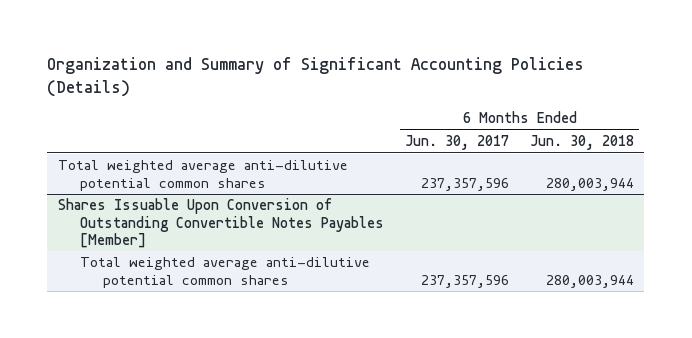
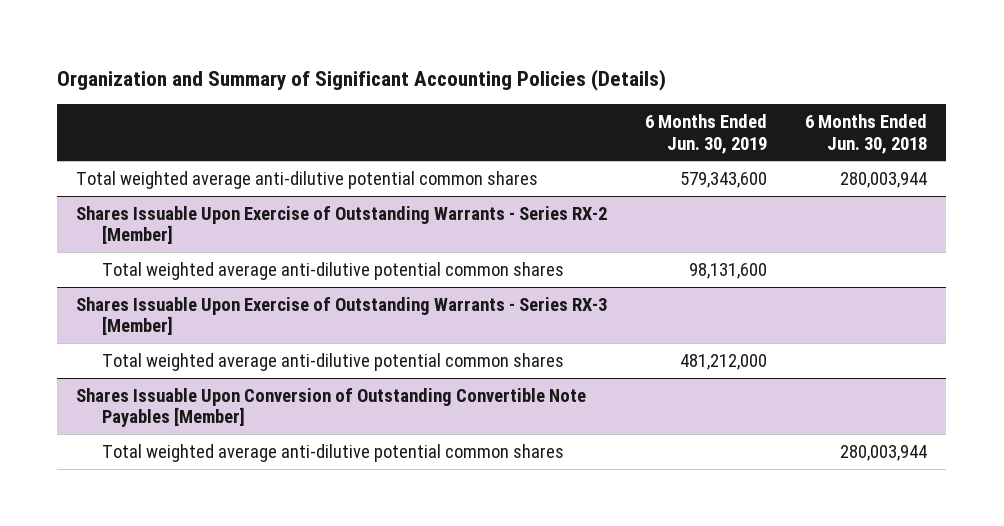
- | 6 Months Ended Jun. 30, 2017 | 6 Months Ended Jun. 30, 2018
+ | 6 Months Ended Jun. 30, 2019 | 6 Months Ended Jun. 30, 2018
- Shares Issuable Upon Conversion of Outstanding Convertible Notes Payables [Member]
+ Shares Issuable Upon Exercise of Outstanding Warrants - Series RX-2 [Member]
+ Total weighted average anti-dilutive potential common shares | 98,131,600 |
+ Shares Issuable Upon Exercise of Outstanding Warrants - Series RX-3 [Member]
+ Total weighted average anti-dilutive potential common shares | 481,212,000 |
+ Shares Issuable Upon Conversion of Outstanding Convertible Note Payables [Member]

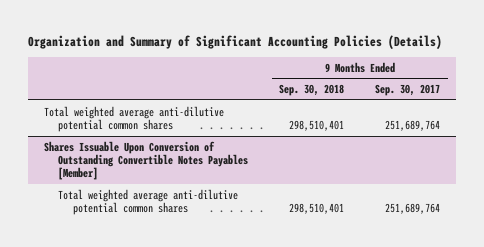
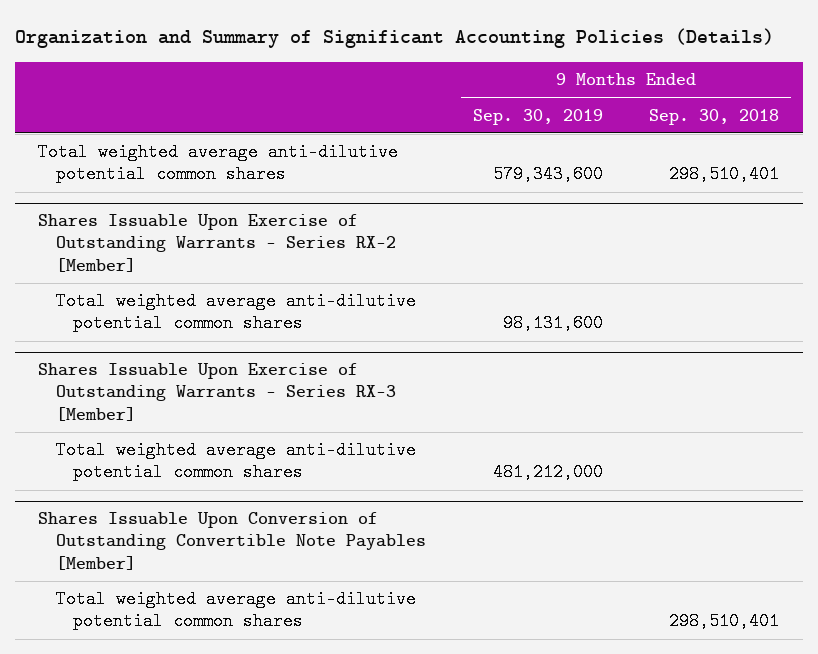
- | 9 Months Ended Sep. 30, 2018 | 9 Months Ended Sep. 30, 2017
+ | 9 Months Ended Sep. 30, 2019 | 9 Months Ended Sep. 30, 2018
- Shares Issuable Upon Conversion of Outstanding Convertible Notes Payables [Member]
+ Shares Issuable Upon Exercise of Outstanding Warrants - Series RX-2 [Member]
+ Total weighted average anti-dilutive potential common shares | 98,131,600 |
+ Shares Issuable Upon Exercise of Outstanding Warrants - Series RX-3 [Member]
+ Total weighted average anti-dilutive potential common shares | 481,212,000 |
+ Shares Issuable Upon Conversion of Outstanding Convertible Note Payables [Member]

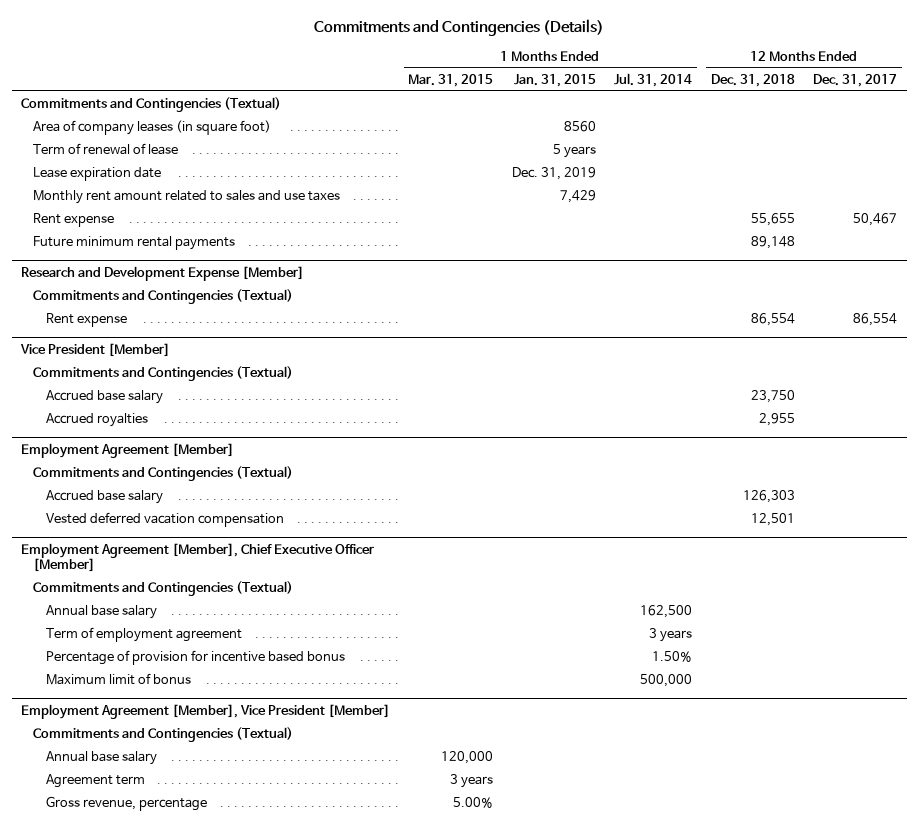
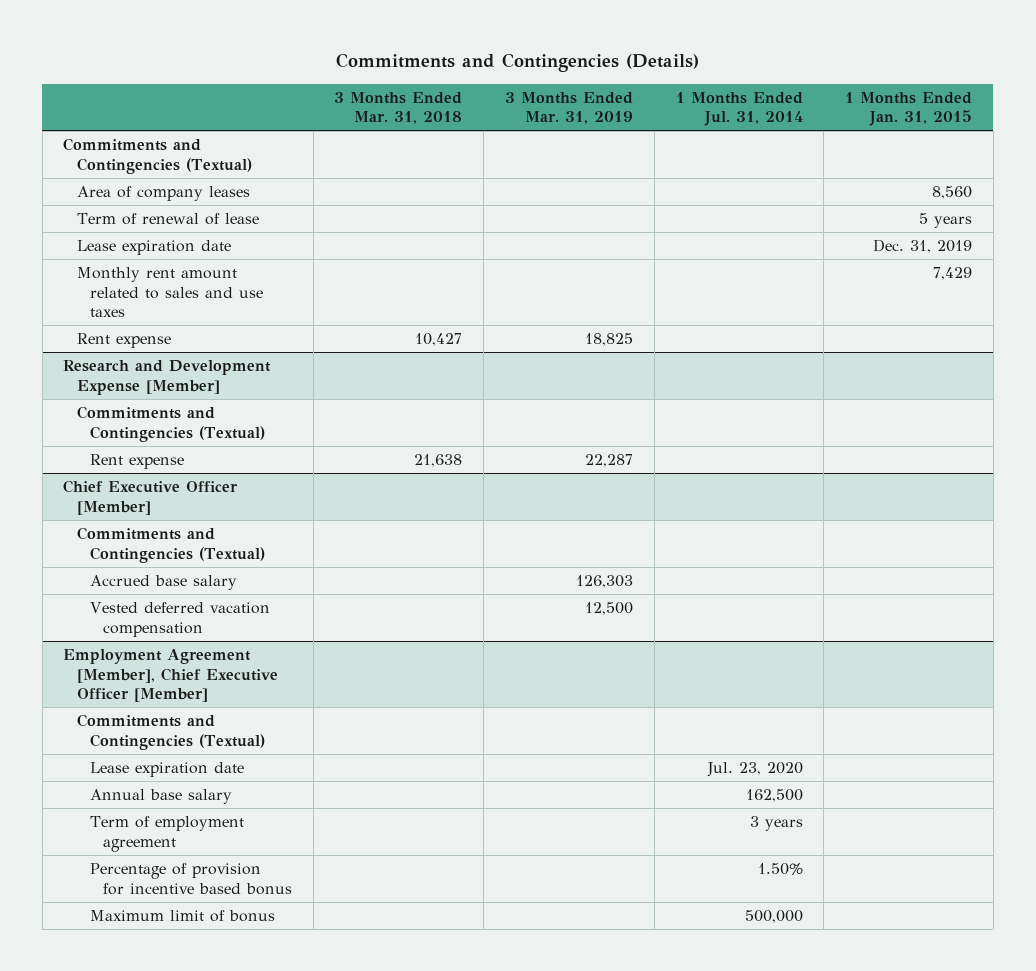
- | 1 Months Ended Mar. 31, 2015 | 1 Months Ended Jan. 31, 2015 | 1 Months Ended Jul. 31, 2014 | 12 Months Ended Dec. 31, 2018 | 12 Months Ended Dec. 31, 2017
+ | 3 Months Ended Mar. 31, 2018 | 3 Months Ended Mar. 31, 2019 | 1 Months Ended Jul. 31, 2014 | 1 Months Ended Jan. 31, 2015
- Area of company leases (in square foot) | | 8560 | | |
+ Area of company leases | | | | 8,560
- Future minimum rental payments | | | | 89,148 |
- Vice President [Member]
- Commitments and Contingencies (Textual)
- Accrued base salary | | | | 23,750 |
- Accrued royalties | | | | 2,955 |
- Employment Agreement [Member]
- Commitments and Contingencies (Textual)
- Accrued base salary | | | | 126,303 |
- Vested deferred vacation compensation | | | | 12,501 |
+ Chief Executive Officer [Member]
+ Commitments and Contingencies (Textual)
+ Accrued base salary | | 126,303 | |
+ Vested deferred vacation compensation | | 12,500 | |
@ Employment Agreement [Member], Chief Executive Officer [Member]
+ Lease expiration date | | | Jul. 23, 2020 |
- Employment Agreement [Member], Vice President [Member]
- Commitments and Contingencies (Textual)
- Annual base salary | 120,000 | | | |
- Agreement term | 3 years | | | |
- Gross revenue, percentage | 5.00% | | | |

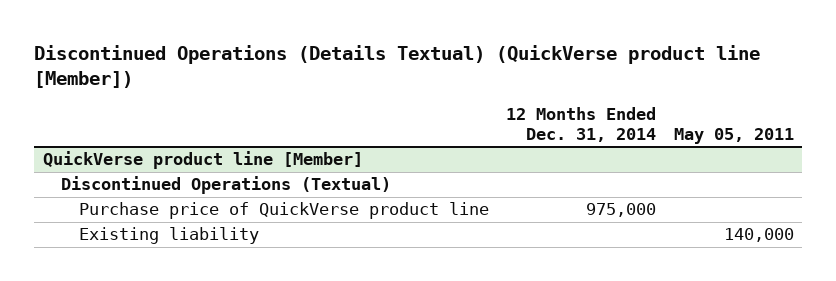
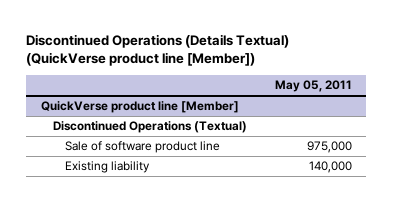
- | 12 Months Ended Dec. 31, 2014 | May 05, 2011
+ | May 05, 2011
@ QuickVerse product line [Member]
- Purchase price of QuickVerse product line | 975,000 |
+ Sale of software product line | 975,000

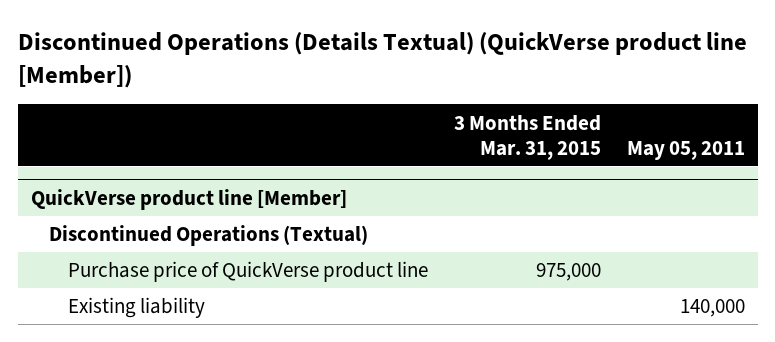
- | May 05, 2011
+ | 3 Months Ended Mar. 31, 2015 | May 05, 2011
@ QuickVerse product line [Member]
- Sale of software product line | 975,000
+ Purchase price of QuickVerse product line | 975,000 |

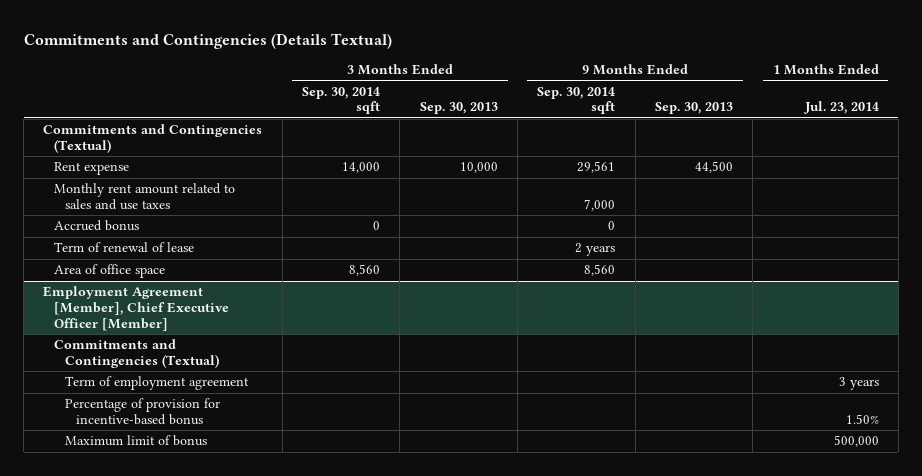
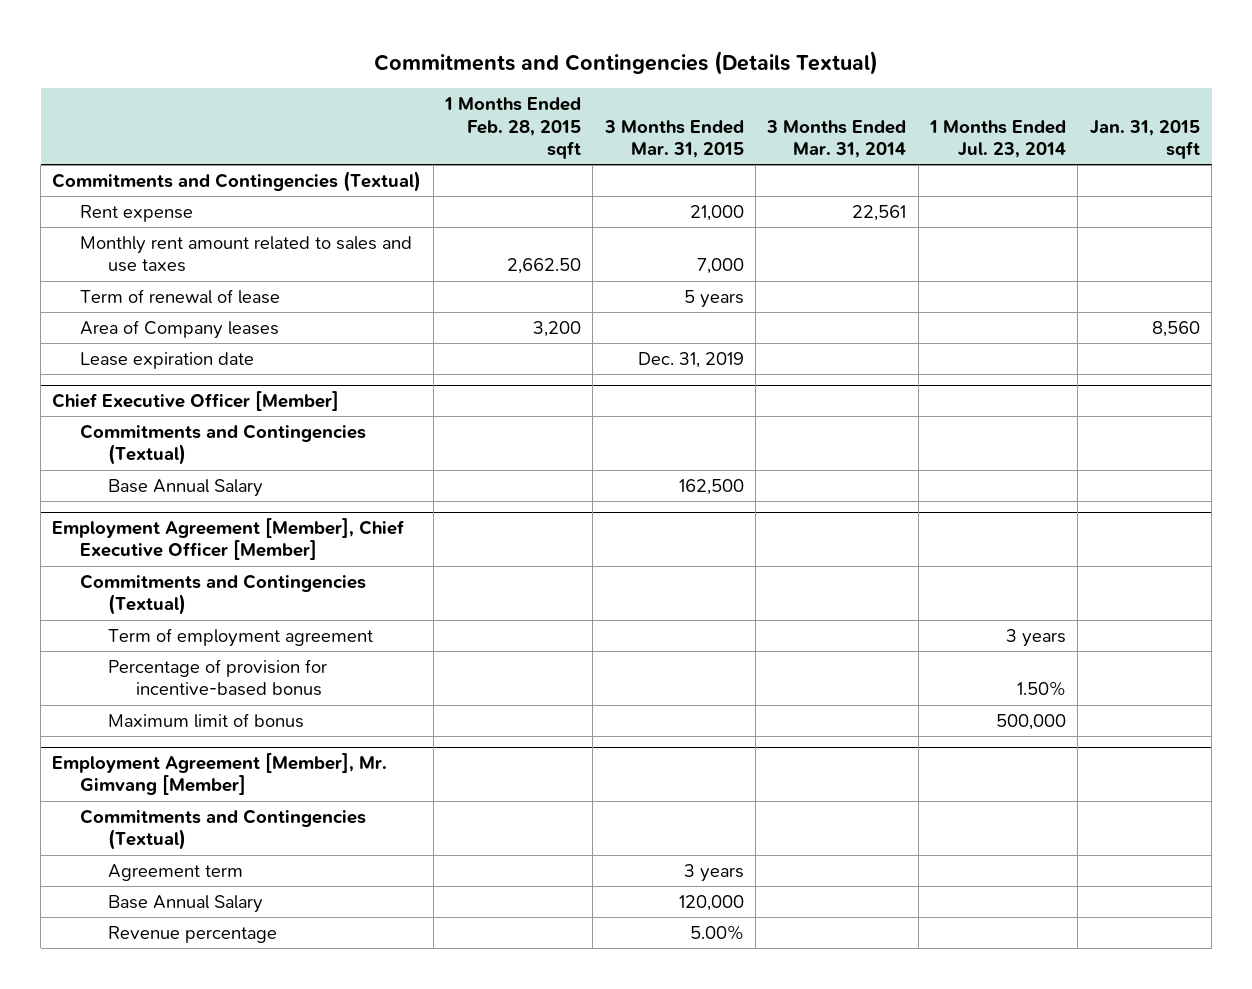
- | 3 Months Ended Sep. 30, 2014 sqft | 3 Months Ended Sep. 30, 2013 | 9 Months Ended Sep. 30, 2014 sqft | 9 Months Ended Sep. 30, 2013 | 1 Months Ended Jul. 23, 2014
+ | 1 Months Ended Feb. 28, 2015 sqft | 3 Months Ended Mar. 31, 2015 | 3 Months Ended Mar. 31, 2014 | 1 Months Ended Jul. 23, 2014 | Jan. 31, 2015 sqft
- Accrued bonus | 0 | | 0 | |
- Area of office space | 8,560 | | 8,560 | |
+ Area of Company leases | 3,200 | | | | 8,560
+ Lease expiration date | | Dec. 31, 2019 | | |
+ Chief Executive Officer [Member]
+ Commitments and Contingencies (Textual)
+ Base Annual Salary | | 162,500 | | |
+ Employment Agreement [Member], Mr. Gimvang [Member]
+ Commitments and Contingencies (Textual)
+ Agreement term | | 3 years | | |
+ Base Annual Salary | | 120,000 | | |
+ Revenue percentage | | 5.00% | | |

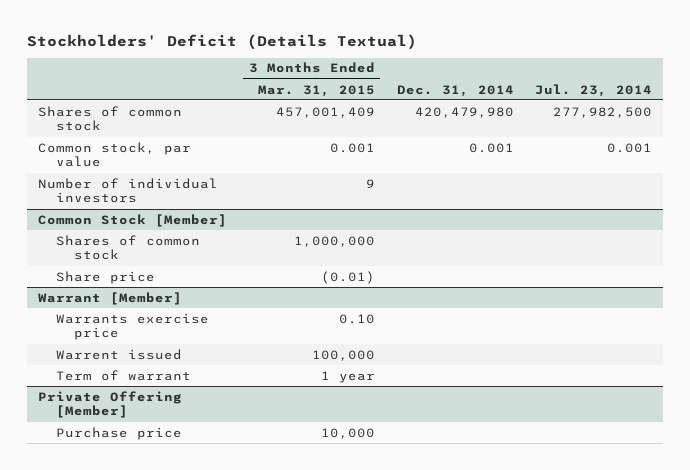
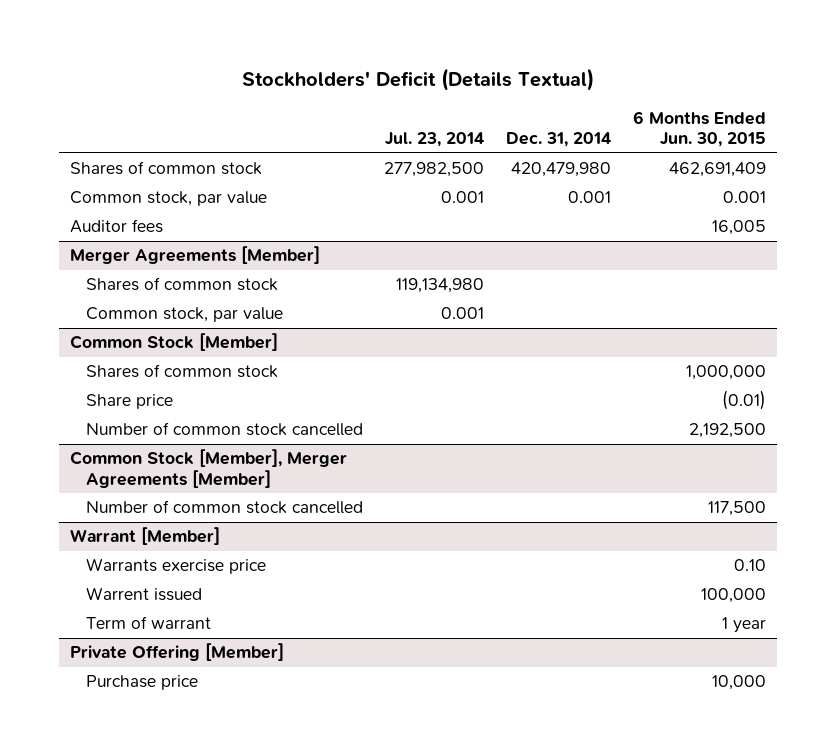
- | 3 Months Ended Mar. 31, 2015 | Dec. 31, 2014 | Jul. 23, 2014
+ | Jul. 23, 2014 | Dec. 31, 2014 | 6 Months Ended Jun. 30, 2015
- Number of individual investors | 9 | |
+ Auditor fees | | | 16,005
+ Merger Agreements [Member]
+ Shares of common stock | 119,134,980 | |
+ Common stock, par value | 0.001 | |
@ Common Stock [Member]
+ Number of common stock cancelled | | | 2,192,500
+ Common Stock [Member], Merger Agreements [Member]
+ Number of common stock cancelled | | | 117,500

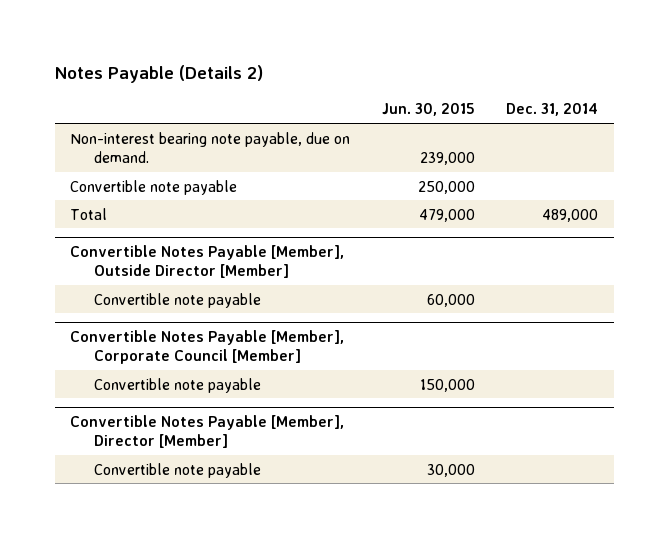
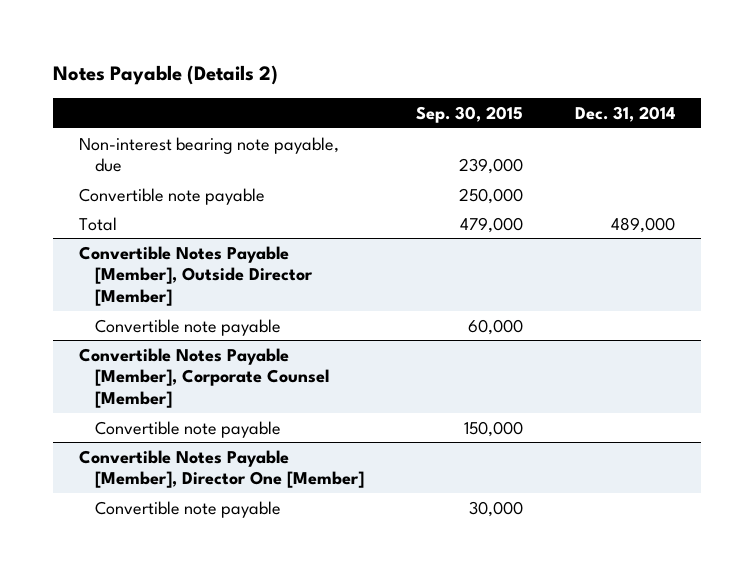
- | Jun. 30, 2015 | Dec. 31, 2014
+ | Sep. 30, 2015 | Dec. 31, 2014
- Non-interest bearing note payable, due on demand. | 239,000 |
+ Non-interest bearing note payable, due | 239,000 |
- Convertible Notes Payable [Member], Corporate Council [Member]
+ Convertible Notes Payable [Member], Corporate Counsel [Member]
- Convertible Notes Payable [Member], Director [Member]
+ Convertible Notes Payable [Member], Director One [Member]

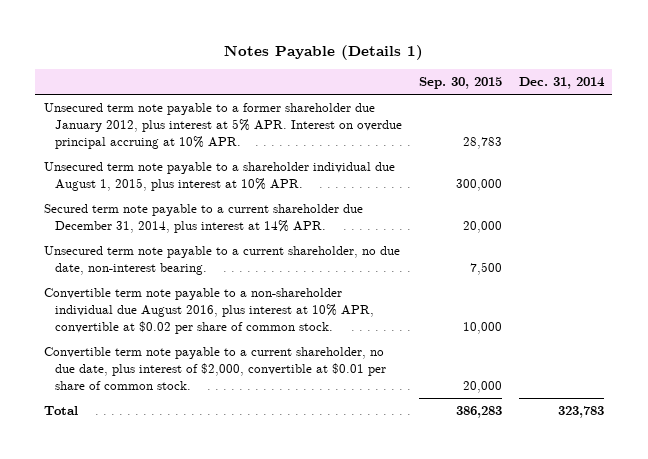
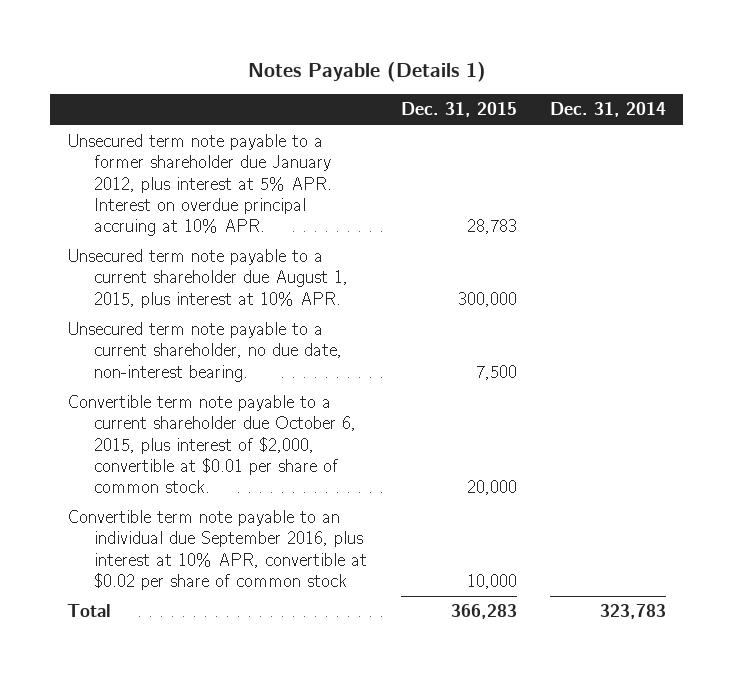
- | Sep. 30, 2015 | Dec. 31, 2014
+ | Dec. 31, 2015 | Dec. 31, 2014
- Unsecured term note payable to a shareholder individual due August 1, 2015, plus interest at 10% APR. | 300,000 |
- Secured term note payable to a current shareholder due December 31, 2014, plus interest at 14% APR. | 20,000 |
+ Unsecured term note payable to a current shareholder due August 1, 2015, plus interest at 10% APR. | 300,000 |
- Convertible term note payable to a non-shareholder individual due August 2016, plus interest at 10% APR, convertible at $0.02 per share of common stock. | 10,000 |
- Convertible term note payable to a current shareholder, no due date, plus interest of $2,000, convertible at $0.01 per share of common stock. | 20,000 |
+ Convertible term note payable to a current shareholder due October 6, 2015, plus interest of $2,000, convertible at $0.01 per share of common stock. | 20,000 |
+ Convertible term note payable to an individual due September 2016, plus interest at 10% APR, convertible at $0.02 per share of common stock | 10,000 |

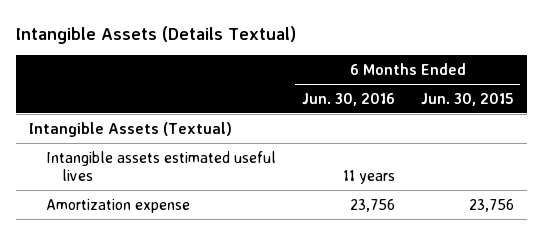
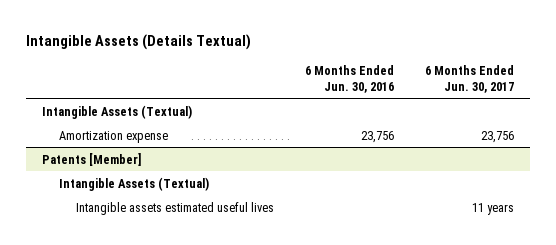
- | 6 Months Ended Jun. 30, 2016 | 6 Months Ended Jun. 30, 2015
+ | 6 Months Ended Jun. 30, 2016 | 6 Months Ended Jun. 30, 2017
- Intangible assets estimated useful lives | 11 years |
+ Patents [Member]
+ Intangible Assets (Textual)
+ Intangible assets estimated useful lives | | 11 years

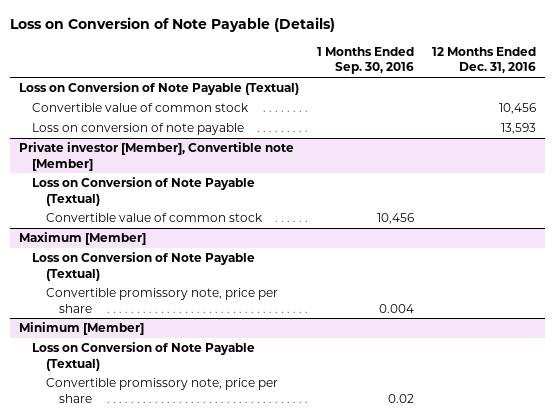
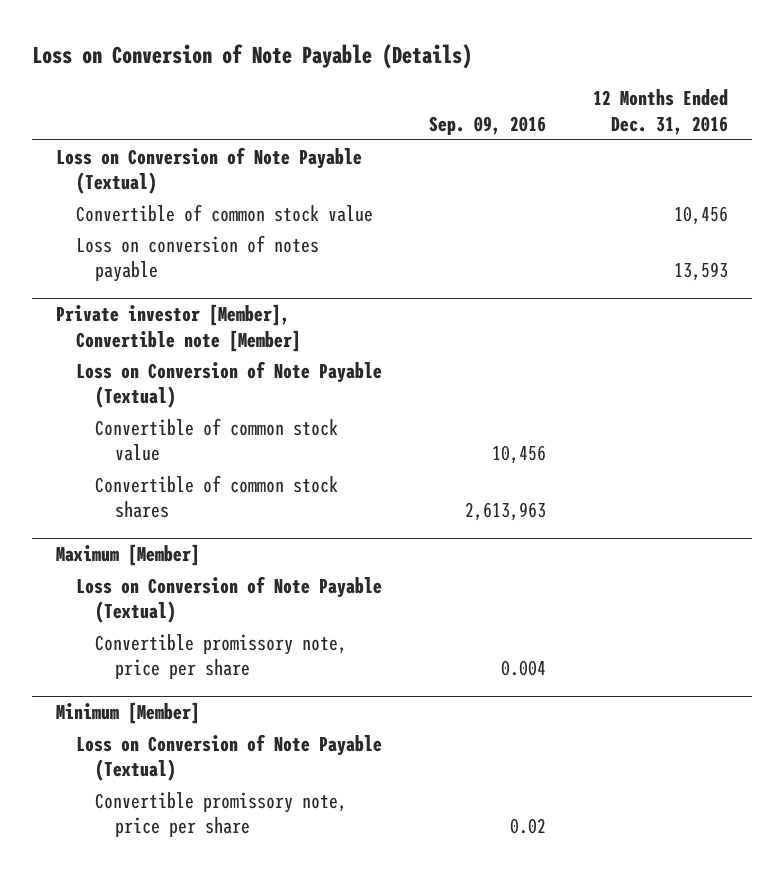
- | 1 Months Ended Sep. 30, 2016 | 12 Months Ended Dec. 31, 2016
+ | Sep. 09, 2016 | 12 Months Ended Dec. 31, 2016
- Convertible value of common stock | | 10,456
- Loss on conversion of note payable | | 13,593
+ Convertible of common stock value | | 10,456
+ Loss on conversion of notes payable | | 13,593
@ Private investor [Member], Convertible note [Member]
- Convertible value of common stock | 10,456 |
+ Convertible of common stock value | 10,456 |
+ Convertible of common stock shares | 2,613,963 |

